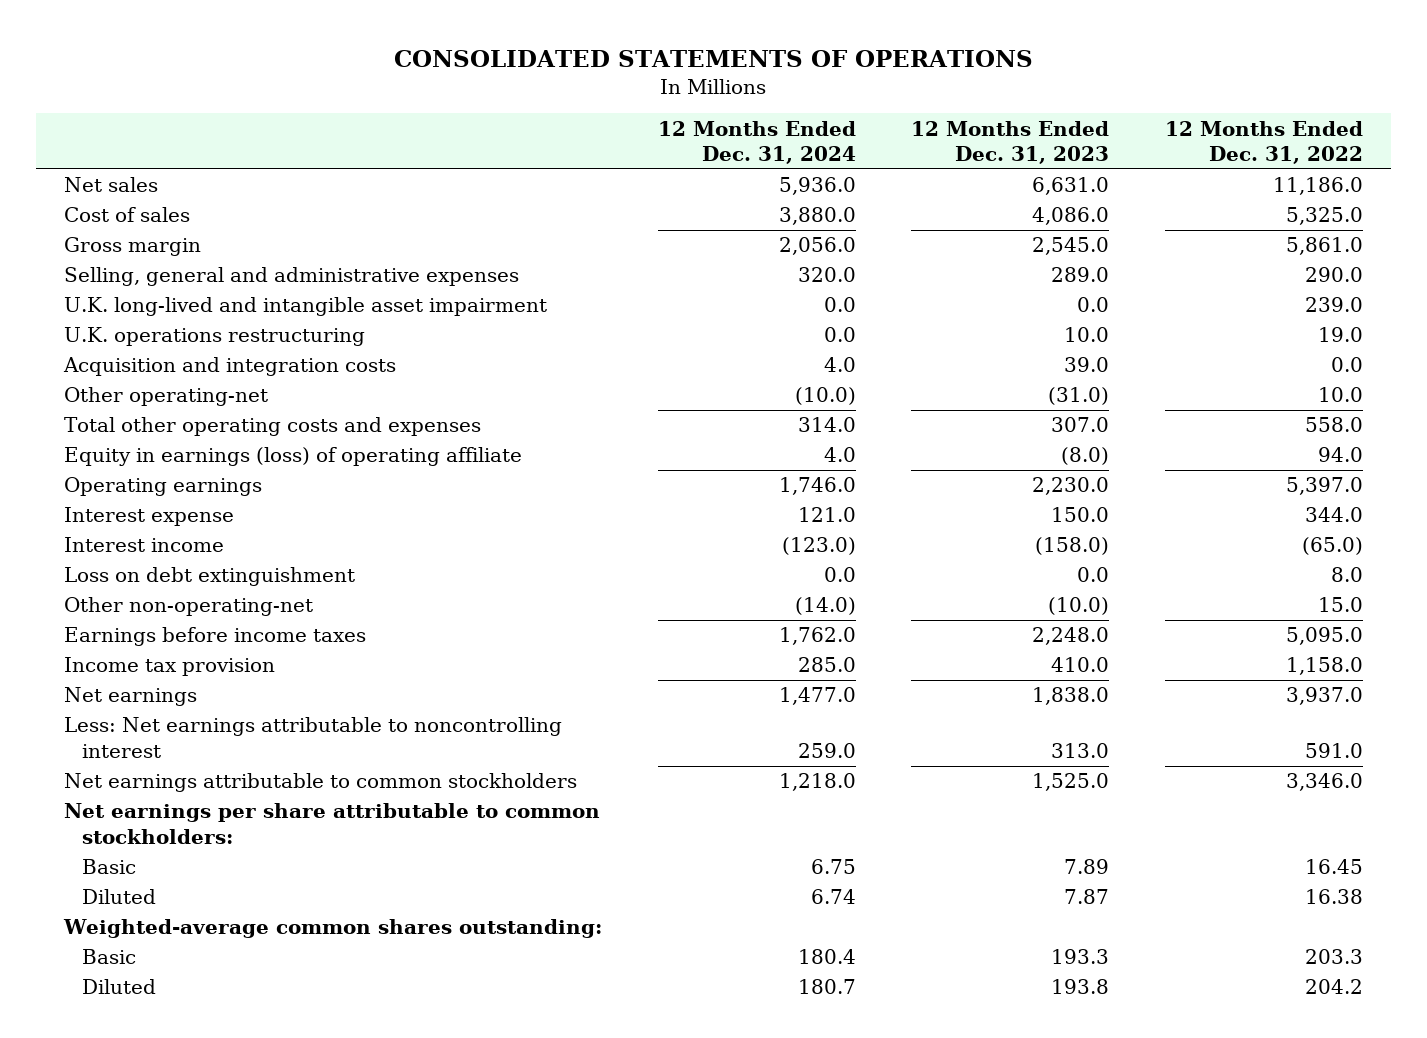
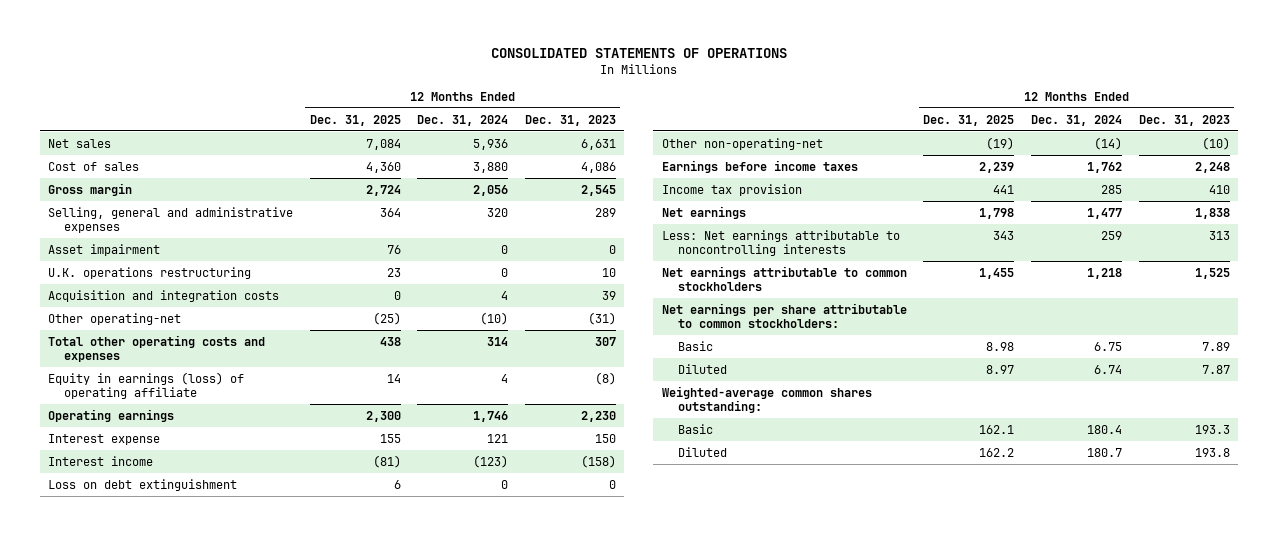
- | 12 Months Ended Dec. 31, 2024 | 12 Months Ended Dec. 31, 2023 | 12 Months Ended Dec. 31, 2022
+ | 12 Months Ended Dec. 31, 2025 | 12 Months Ended Dec. 31, 2024 | 12 Months Ended Dec. 31, 2023
- Net sales | 5,936.0 | 6,631.0 | 11,186.0
- Cost of sales | 3,880.0 | 4,086.0 | 5,325.0
- Gross margin | 2,056.0 | 2,545.0 | 5,861.0
- Selling, general and administrative expenses | 320.0 | 289.0 | 290.0
- U.K. long-lived and intangible asset impairment | 0.0 | 0.0 | 239.0
- U.K. operations restructuring | 0.0 | 10.0 | 19.0
- Acquisition and integration costs | 4.0 | 39.0 | 0.0
- Other operating-net | (10.0) | (31.0) | 10.0
- Total other operating costs and expenses | 314.0 | 307.0 | 558.0
- Equity in earnings (loss) of operating affiliate | 4.0 | (8.0) | 94.0
- Operating earnings | 1,746.0 | 2,230.0 | 5,397.0
- Interest expense | 121.0 | 150.0 | 344.0
- Interest income | (123.0) | (158.0) | (65.0)
- Loss on debt extinguishment | 0.0 | 0.0 | 8.0
- Other non-operating-net | (14.0) | (10.0) | 15.0
- Earnings before income taxes | 1,762.0 | 2,248.0 | 5,095.0
- Income tax provision | 285.0 | 410.0 | 1,158.0
- Net earnings | 1,477.0 | 1,838.0 | 3,937.0
- Less: Net earnings attributable to noncontrolling interest | 259.0 | 313.0 | 591.0
- Net earnings attributable to common stockholders | 1,218.0 | 1,525.0 | 3,346.0
+ Net sales | 7,084 | 5,936 | 6,631
+ Cost of sales | 4,360 | 3,880 | 4,086
+ Gross margin | 2,724 | 2,056 | 2,545
+ Selling, general and administrative expenses | 364 | 320 | 289
+ Asset impairment | 76 | 0 | 0
+ U.K. operations restructuring | 23 | 0 | 10
+ Acquisition and integration costs | 0 | 4 | 39
+ Other operating-net | (25) | (10) | (31)
+ Total other operating costs and expenses | 438 | 314 | 307
+ Equity in earnings (loss) of operating affiliate | 14 | 4 | (8)
+ Operating earnings | 2,300 | 1,746 | 2,230
+ Interest expense | 155 | 121 | 150
+ Interest income | (81) | (123) | (158)
+ Loss on debt extinguishment | 6 | 0 | 0
+ Other non-operating-net | (19) | (14) | (10)
+ Earnings before income taxes | 2,239 | 1,762 | 2,248
+ Income tax provision | 441 | 285 | 410
+ Net earnings | 1,798 | 1,477 | 1,838
+ Less: Net earnings attributable to noncontrolling interests | 343 | 259 | 313
+ Net earnings attributable to common stockholders | 1,455 | 1,218 | 1,525

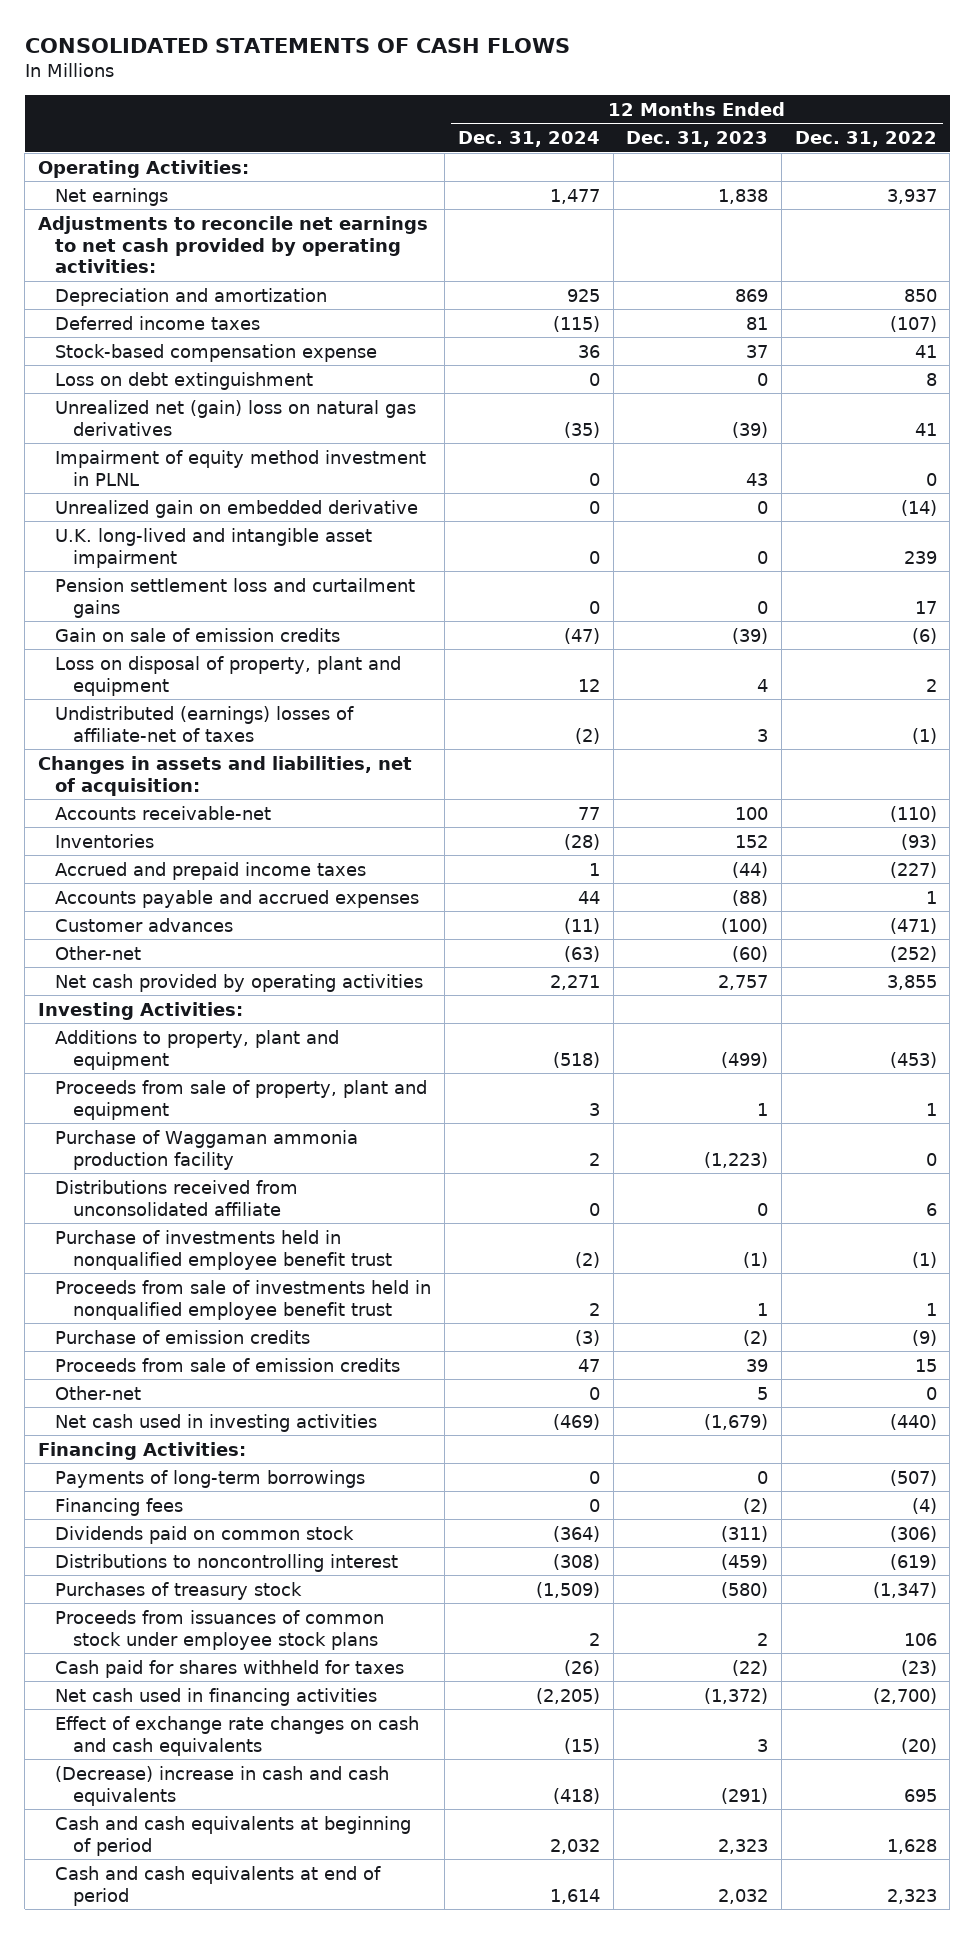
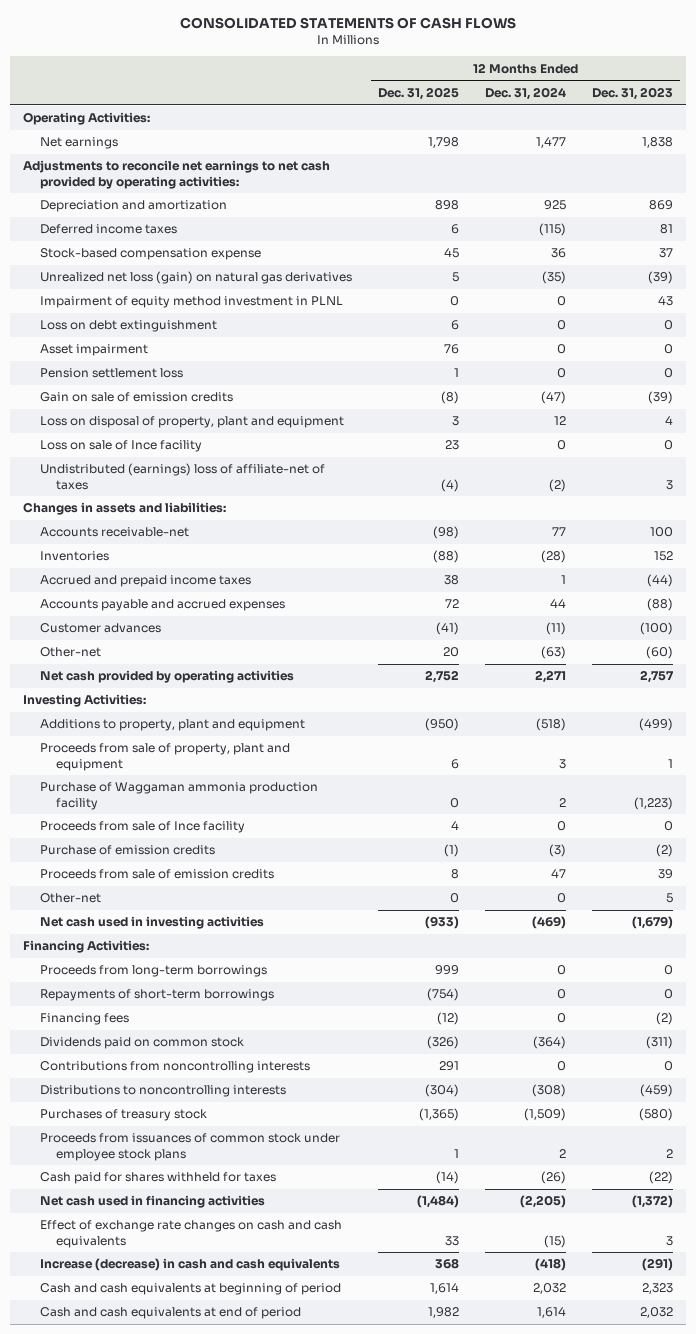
- | 12 Months Ended Dec. 31, 2024 | 12 Months Ended Dec. 31, 2023 | 12 Months Ended Dec. 31, 2022
+ | 12 Months Ended Dec. 31, 2025 | 12 Months Ended Dec. 31, 2024 | 12 Months Ended Dec. 31, 2023
- Unrealized net (gain) loss on natural gas derivatives | (35) | (39) | 41
+ Unrealized net loss (gain) on natural gas derivatives | 5 | (35) | (39)
- Unrealized gain on embedded derivative | 0 | 0 | (14)
- U.K. long-lived and intangible asset impairment | 0 | 0 | 239
- Pension settlement loss and curtailment gains | 0 | 0 | 17
moved down: Loss on debt extinguishment | 6 | 0 | 0
+ Asset impairment | 76 | 0 | 0
+ Pension settlement loss | 1 | 0 | 0
- Undistributed (earnings) losses of affiliate-net of taxes | (2) | 3 | (1)
- Changes in assets and liabilities, net of acquisition:
+ Loss on sale of Ince facility | 23 | 0 | 0
+ Undistributed (earnings) loss of affiliate-net of taxes | (4) | (2) | 3
+ Changes in assets and liabilities:
- Distributions received from unconsolidated affiliate | 0 | 0 | 6
- Purchase of investments held in nonqualified employee benefit trust | (2) | (1) | (1)
- Proceeds from sale of investments held in nonqualified employee benefit trust | 2 | 1 | 1
+ Proceeds from sale of Ince facility | 4 | 0 | 0
- Payments of long-term borrowings | 0 | 0 | (507)
+ Proceeds from long-term borrowings | 999 | 0 | 0
+ Repayments of short-term borrowings | (754) | 0 | 0
- Distributions to noncontrolling interest | (308) | (459) | (619)
+ Contributions from noncontrolling interests | 291 | 0 | 0
+ Distributions to noncontrolling interests | (304) | (308) | (459)
- (Decrease) increase in cash and cash equivalents | (418) | (291) | 695
+ Increase (decrease) in cash and cash equivalents | 368 | (418) | (291)

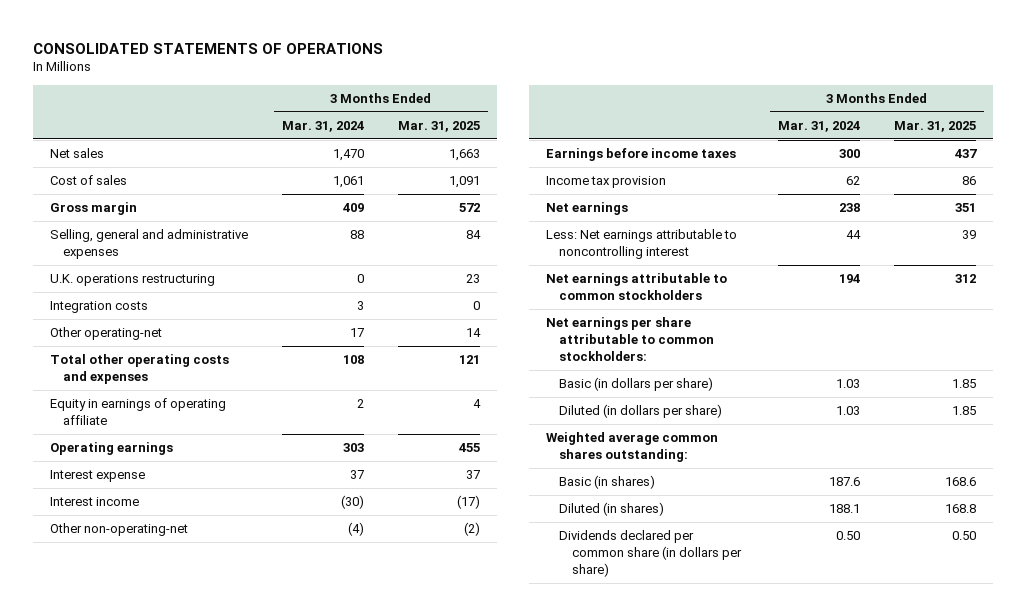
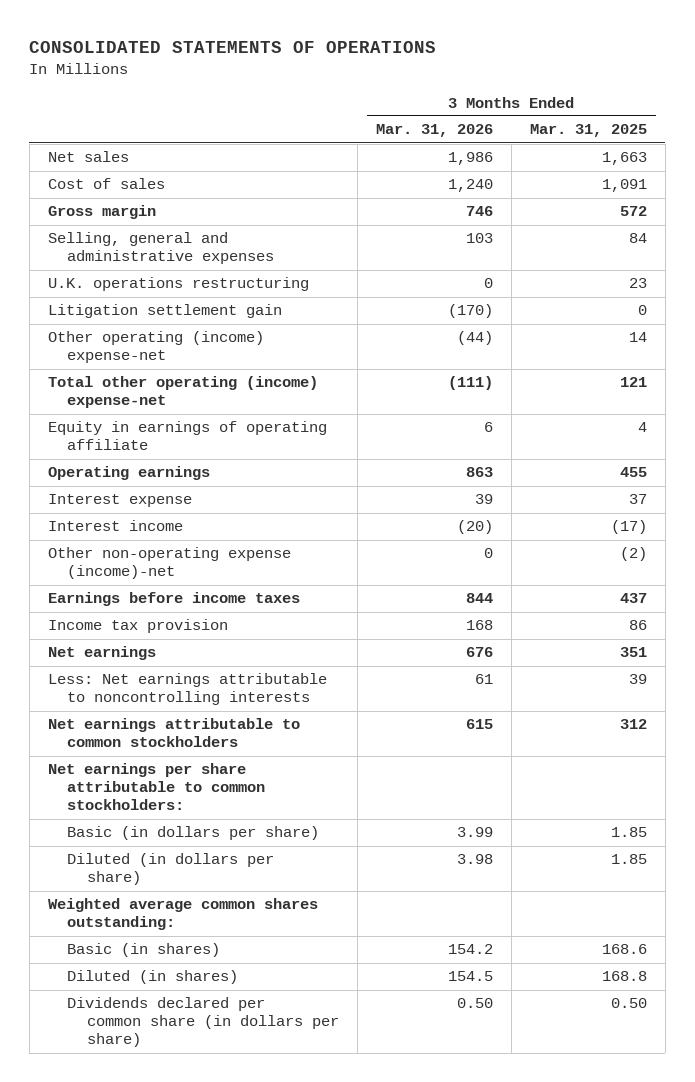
- | 3 Months Ended Mar. 31, 2024 | 3 Months Ended Mar. 31, 2025
+ | 3 Months Ended Mar. 31, 2026 | 3 Months Ended Mar. 31, 2025
- Integration costs | 3 | 0
- Other operating-net | 17 | 14
- Total other operating costs and expenses | 108 | 121
+ Litigation settlement gain | (170) | 0
+ Other operating (income) expense-net | (44) | 14
+ Total other operating (income) expense-net | (111) | 121
- Other non-operating-net | (4) | (2)
+ Other non-operating expense (income)-net | 0 | (2)
- Less: Net earnings attributable to noncontrolling interest | 44 | 39
+ Less: Net earnings attributable to noncontrolling interests | 61 | 39

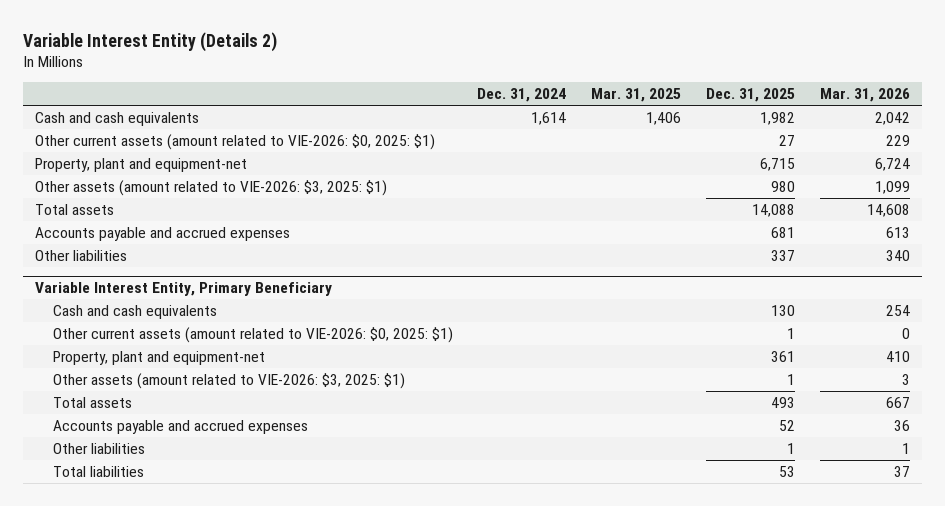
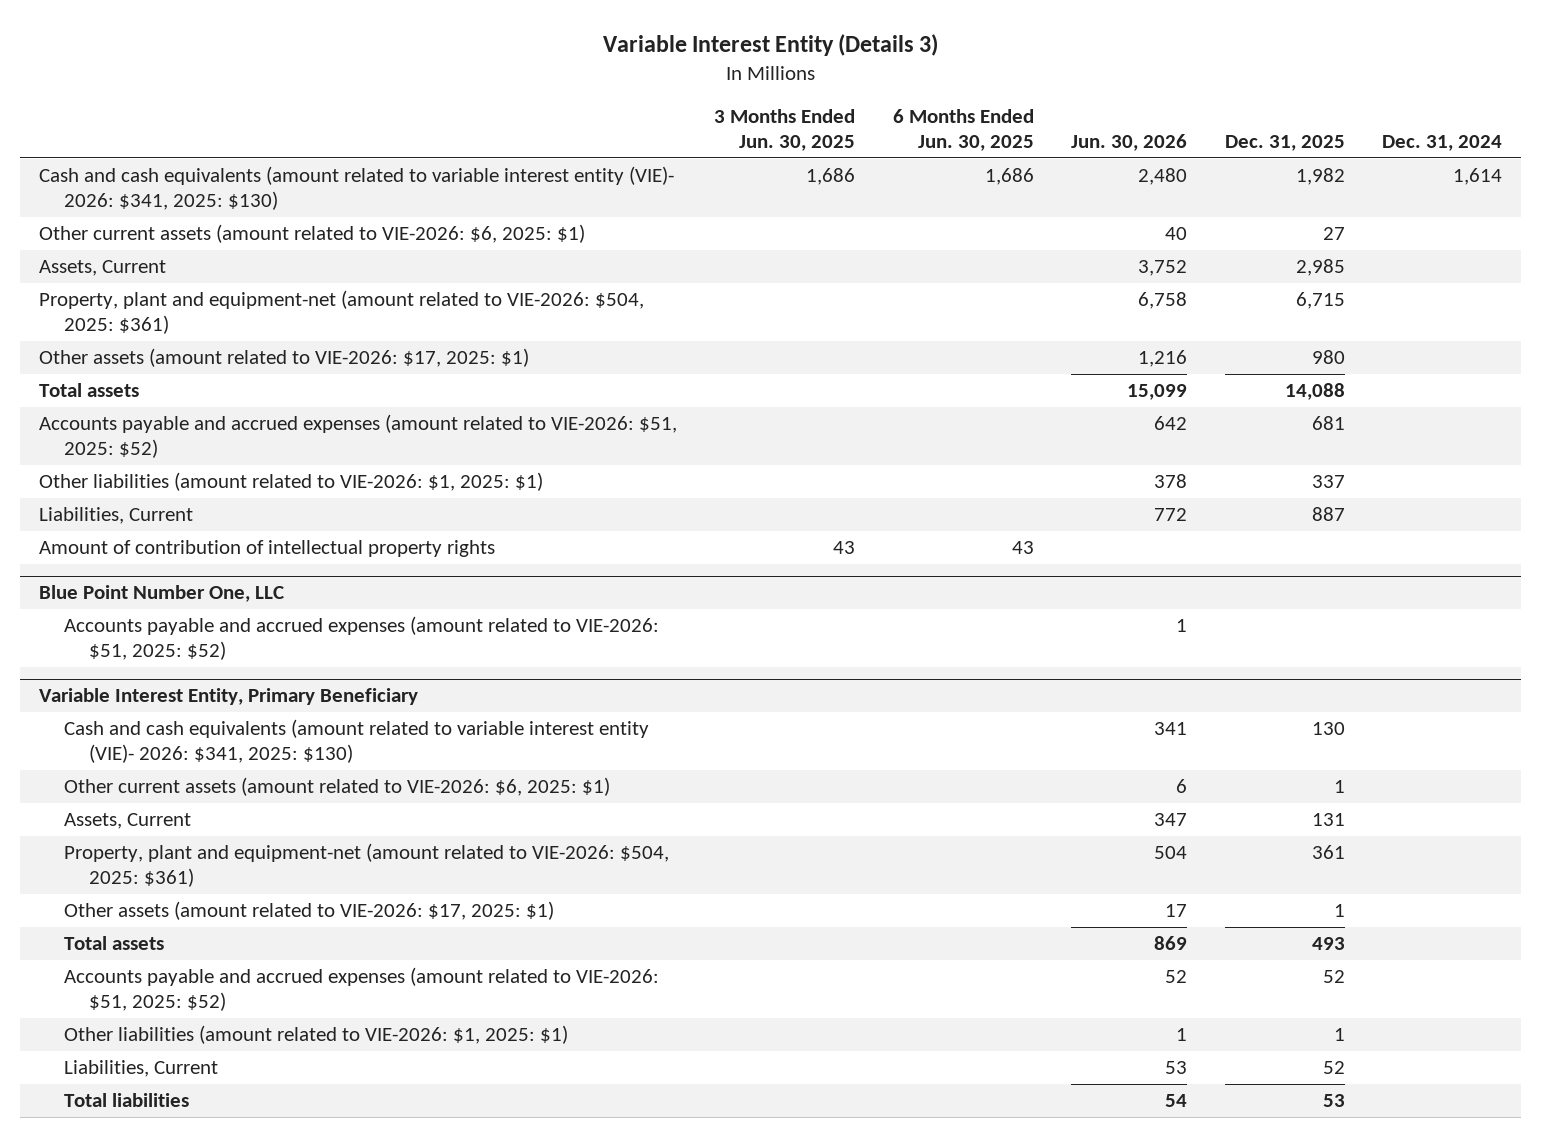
- Variable Interest Entity (Details 2)
+ Variable Interest Entity (Details 3)
- | Dec. 31, 2024 | Mar. 31, 2025 | Dec. 31, 2025 | Mar. 31, 2026
+ | 3 Months Ended Jun. 30, 2025 | 6 Months Ended Jun. 30, 2025 | Jun. 30, 2026 | Dec. 31, 2025 | Dec. 31, 2024
- Cash and cash equivalents | 1,614 | 1,406 | 1,982 | 2,042
- Other current assets (amount related to VIE-2026: $0, 2025: $1) | | | 27 | 229
- Property, plant and equipment-net | | | 6,715 | 6,724
- Other assets (amount related to VIE-2026: $3, 2025: $1) | | | 980 | 1,099
+ Cash and cash equivalents (amount related to variable interest entity (VIE)- 2026: $341, 2025: $130) | 1,686 | 1,686 | 2,480 | 1,982 | 1,614
+ Other current assets (amount related to VIE-2026: $6, 2025: $1) | | | 40 | 27 |
+ Assets, Current | | | 3,752 | 2,985 |
+ Property, plant and equipment-net (amount related to VIE-2026: $504, 2025: $361) | | | 6,758 | 6,715 |
+ Other assets (amount related to VIE-2026: $17, 2025: $1) | | | 1,216 | 980 |
- Accounts payable and accrued expenses | | | 681 | 613
- Other liabilities | | | 337 | 340
+ Accounts payable and accrued expenses (amount related to VIE-2026: $51, 2025: $52) | | | 642 | 681 |
+ Other liabilities (amount related to VIE-2026: $1, 2025: $1) | | | 378 | 337 |
+ Liabilities, Current | | | 772 | 887 |
+ Amount of contribution of intellectual property rights | 43 | 43 | | |
+ Blue Point Number One, LLC
+ Accounts payable and accrued expenses (amount related to VIE-2026: $51, 2025: $52) | | | 1 | |
@ Variable Interest Entity, Primary Beneficiary
- Cash and cash equivalents | | | 130 | 254
- Other current assets (amount related to VIE-2026: $0, 2025: $1) | | | 1 | 0
- Property, plant and equipment-net | | | 361 | 410
- Other assets (amount related to VIE-2026: $3, 2025: $1) | | | 1 | 3
+ Cash and cash equivalents (amount related to variable interest entity (VIE)- 2026: $341, 2025: $130) | | | 341 | 130 |
+ Other current assets (amount related to VIE-2026: $6, 2025: $1) | | | 6 | 1 |
+ Assets, Current | | | 347 | 131 |
+ Property, plant and equipment-net (amount related to VIE-2026: $504, 2025: $361) | | | 504 | 361 |
+ Other assets (amount related to VIE-2026: $17, 2025: $1) | | | 17 | 1 |
- Accounts payable and accrued expenses | | | 52 | 36
- Other liabilities | | | 1 | 1
+ Accounts payable and accrued expenses (amount related to VIE-2026: $51, 2025: $52) | | | 52 | 52 |
+ Other liabilities (amount related to VIE-2026: $1, 2025: $1) | | | 1 | 1 |
+ Liabilities, Current | | | 53 | 52 |

